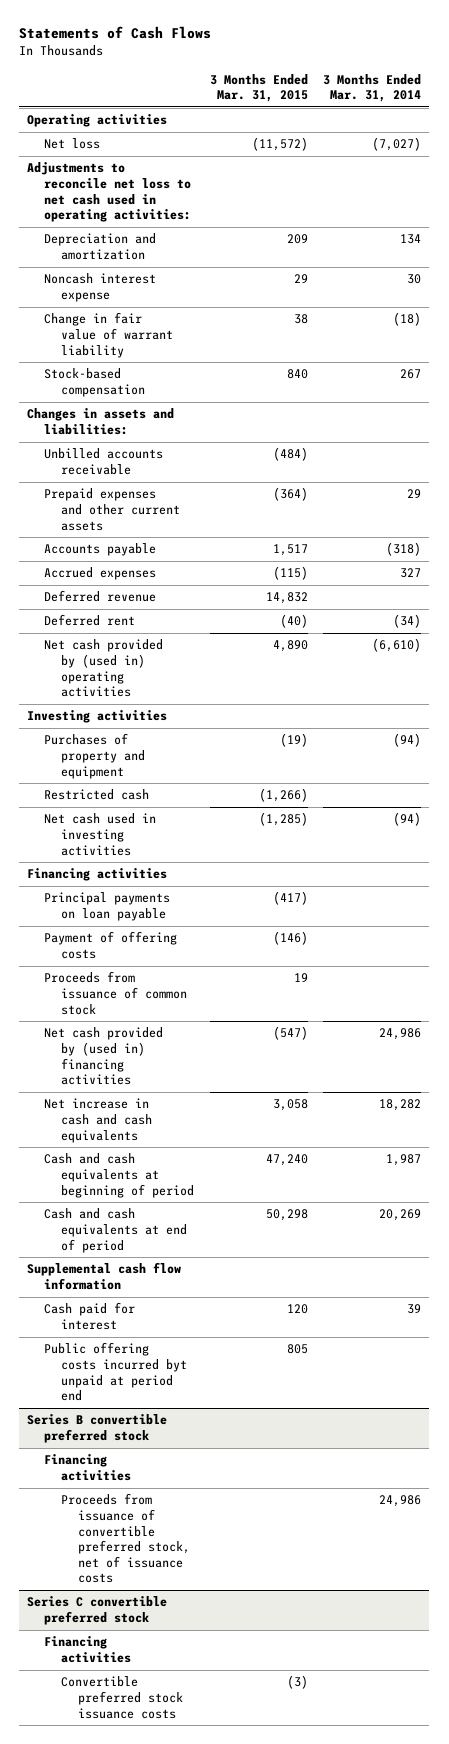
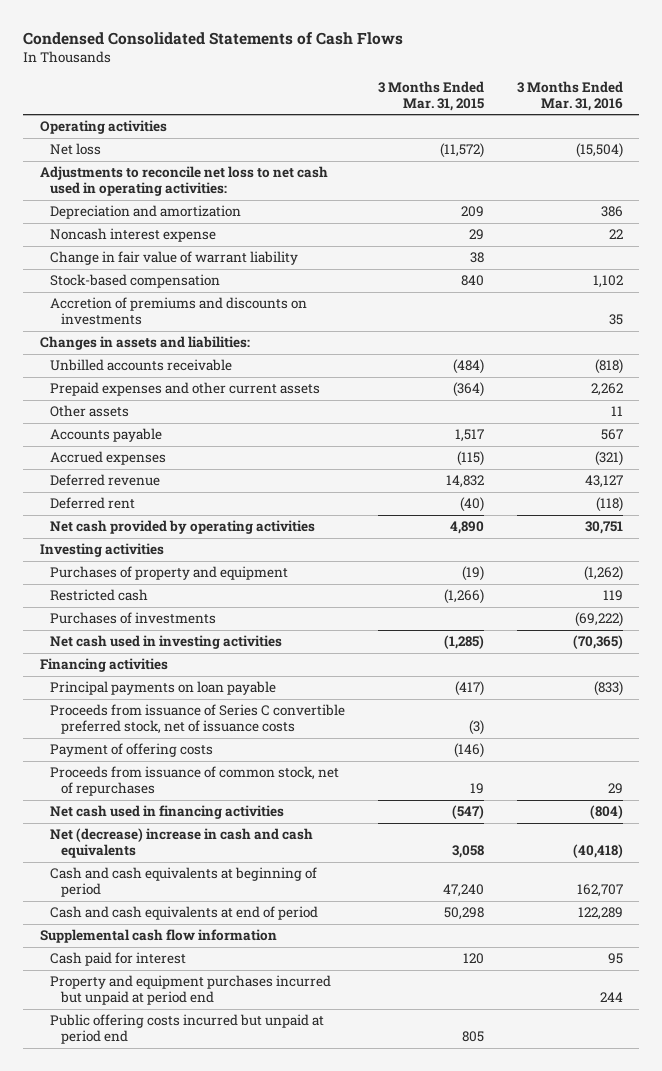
- Statements of Cash Flows
+ Condensed Consolidated Statements of Cash Flows
- | 3 Months Ended Mar. 31, 2015 | 3 Months Ended Mar. 31, 2014
+ | 3 Months Ended Mar. 31, 2015 | 3 Months Ended Mar. 31, 2016
+ Accretion of premiums and discounts on investments | | 35
+ Other assets | | 11
- Net cash provided by (used in) operating activities | 4,890 | (6,610)
+ Net cash provided by operating activities | 4,890 | 30,751
+ Purchases of investments | | (69,222)
+ Proceeds from issuance of Series C convertible preferred stock, net of issuance costs | (3) |
- Proceeds from issuance of common stock | 19 |
- Net cash provided by (used in) financing activities | (547) | 24,986
- Net increase in cash and cash equivalents | 3,058 | 18,282
+ Proceeds from issuance of common stock, net of repurchases | 19 | 29
+ Net cash used in financing activities | (547) | (804)
+ Net (decrease) increase in cash and cash equivalents | 3,058 | (40,418)
- Public offering costs incurred byt unpaid at period end | 805 |
- Series B convertible preferred stock
- Financing activities
- Proceeds from issuance of convertible preferred stock, net of issuance costs | | 24,986
- Series C convertible preferred stock
- Financing activities
- Convertible preferred stock issuance costs | (3) |
+ Property and equipment purchases incurred but unpaid at period end | | 244
+ Public offering costs incurred but unpaid at period end | 805 |

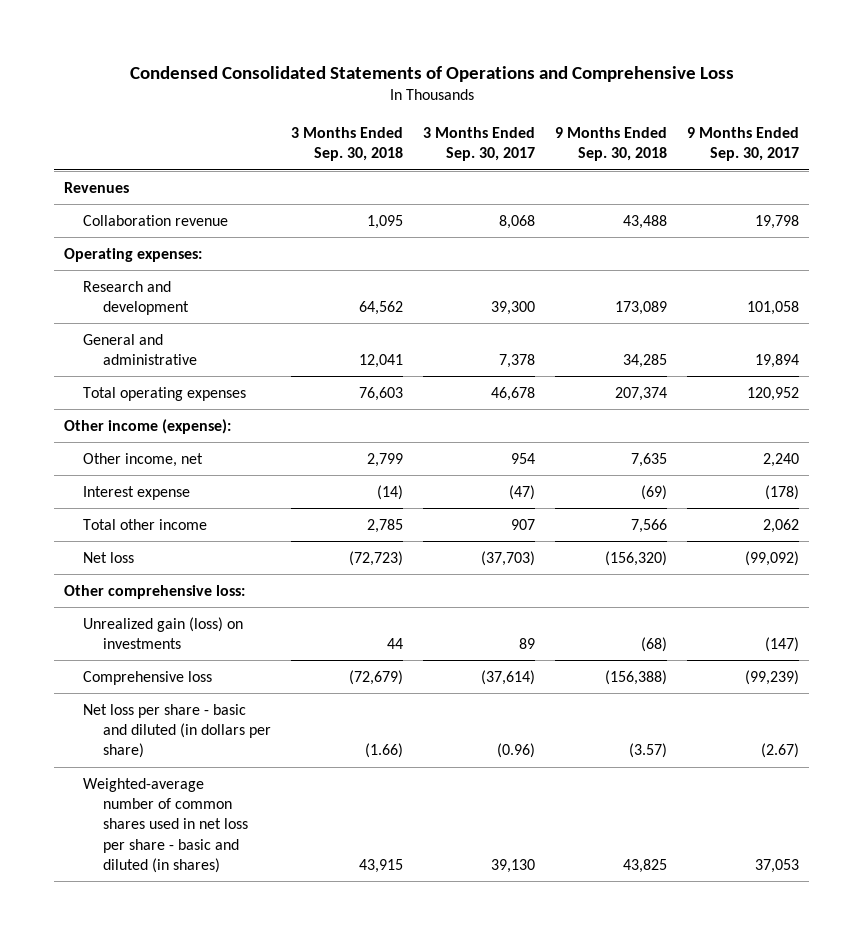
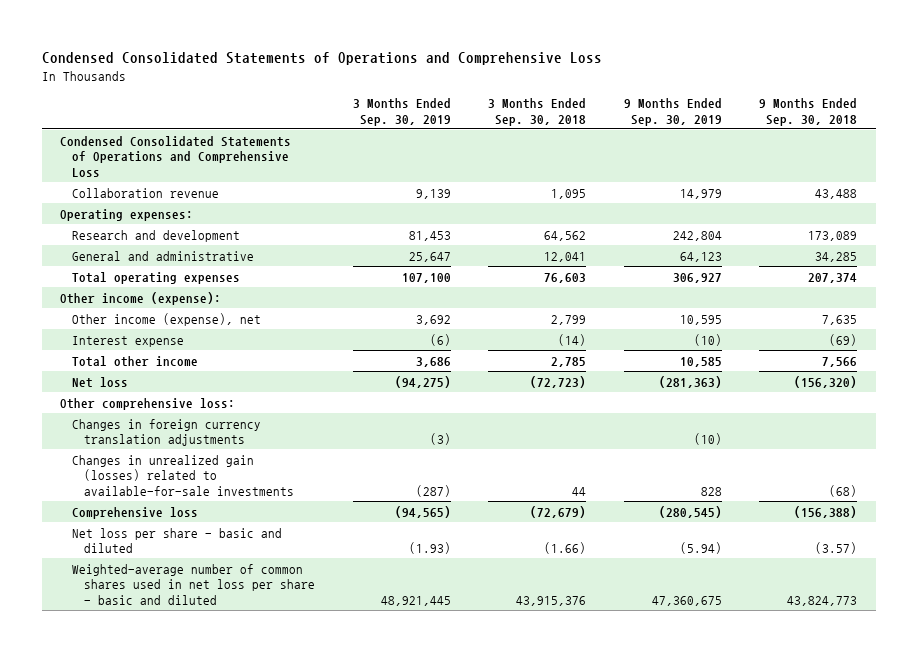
- | 3 Months Ended Sep. 30, 2018 | 3 Months Ended Sep. 30, 2017 | 9 Months Ended Sep. 30, 2018 | 9 Months Ended Sep. 30, 2017
+ | 3 Months Ended Sep. 30, 2019 | 3 Months Ended Sep. 30, 2018 | 9 Months Ended Sep. 30, 2019 | 9 Months Ended Sep. 30, 2018
- Revenues
+ Condensed Consolidated Statements of Operations and Comprehensive Loss
- Other income, net | 2,799 | 954 | 7,635 | 2,240
+ Other income (expense), net | 3,692 | 2,799 | 10,595 | 7,635
- Unrealized gain (loss) on investments | 44 | 89 | (68) | (147)
+ Changes in foreign currency translation adjustments | (3) | | (10) |
+ Changes in unrealized gain (losses) related to available-for-sale investments | (287) | 44 | 828 | (68)
- Net loss per share - basic and diluted (in dollars per share) | (1.66) | (0.96) | (3.57) | (2.67)
- Weighted-average number of common shares used in net loss per share - basic and diluted (in shares) | 43,915 | 39,130 | 43,825 | 37,053
+ Net loss per share - basic and diluted | (1.93) | (1.66) | (5.94) | (3.57)
+ Weighted-average number of common shares used in net loss per share - basic and diluted | 48,921,445 | 43,915,376 | 47,360,675 | 43,824,773

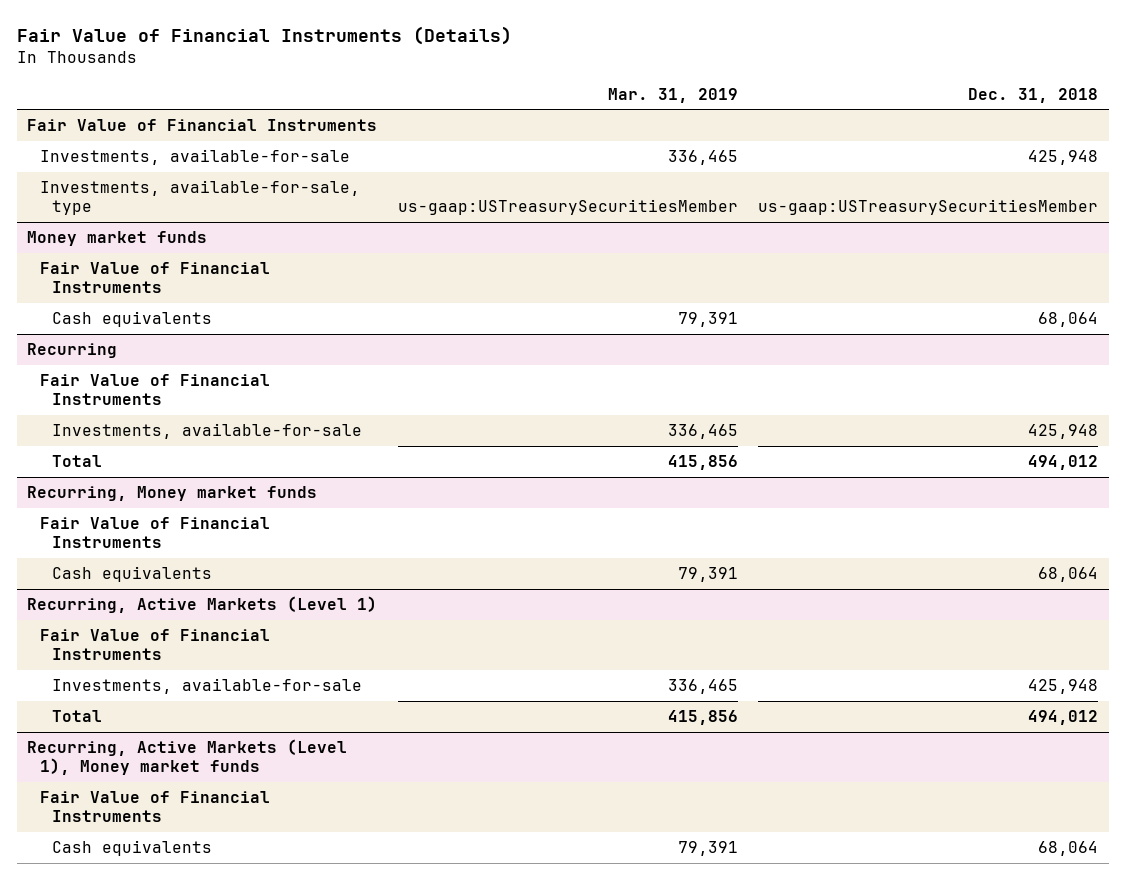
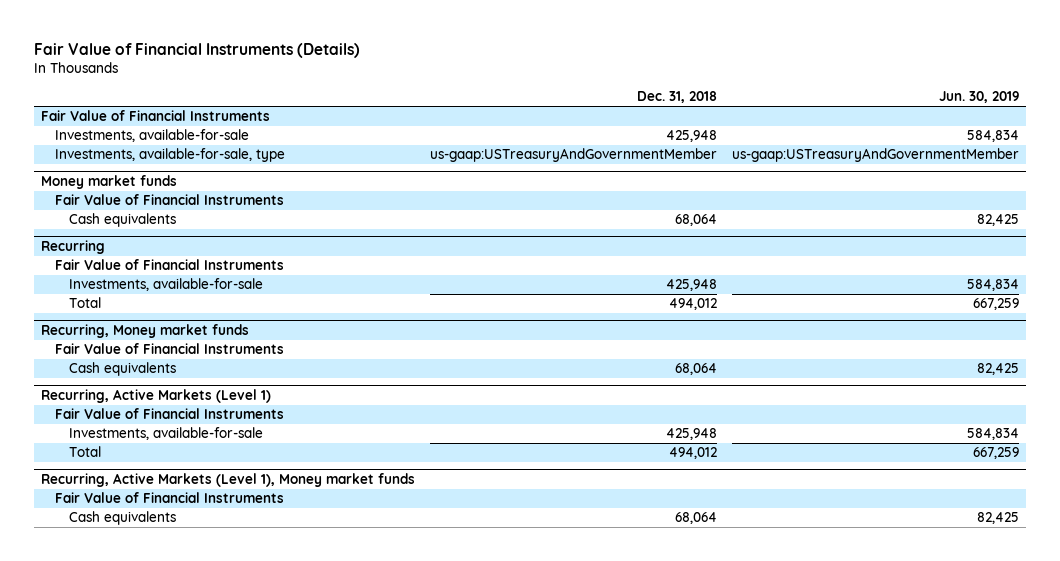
- | Mar. 31, 2019 | Dec. 31, 2018
+ | Dec. 31, 2018 | Jun. 30, 2019
- Investments, available-for-sale, type | us-gaap:USTreasurySecuritiesMember | us-gaap:USTreasurySecuritiesMember
+ Investments, available-for-sale, type | us-gaap:USTreasuryAndGovernmentMember | us-gaap:USTreasuryAndGovernmentMember

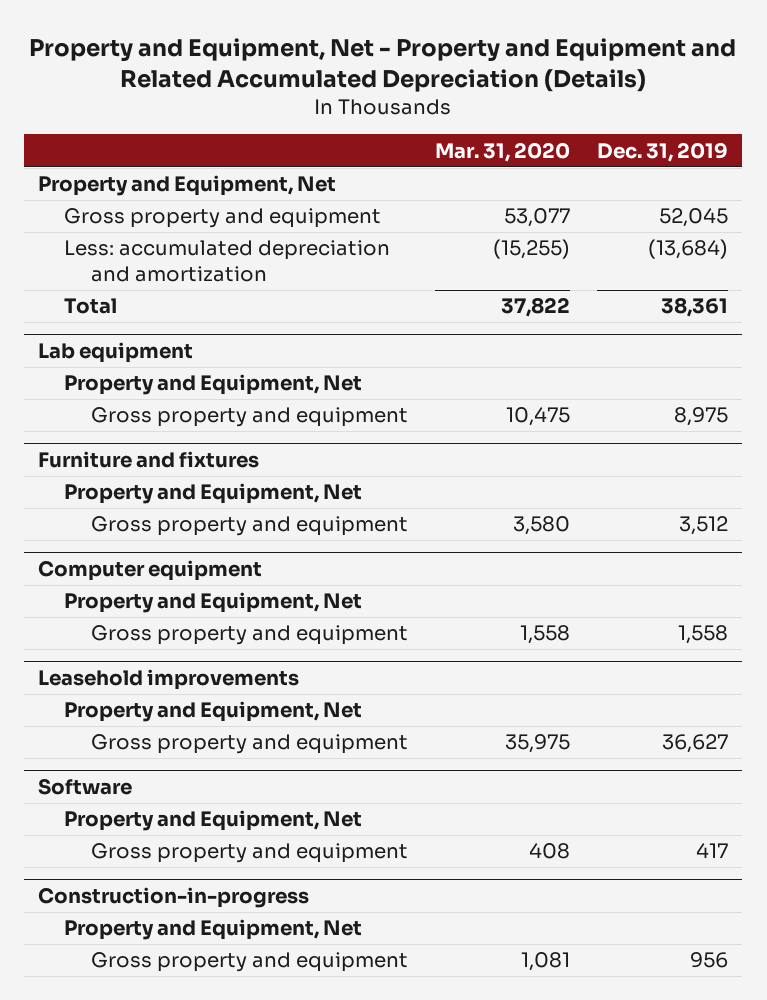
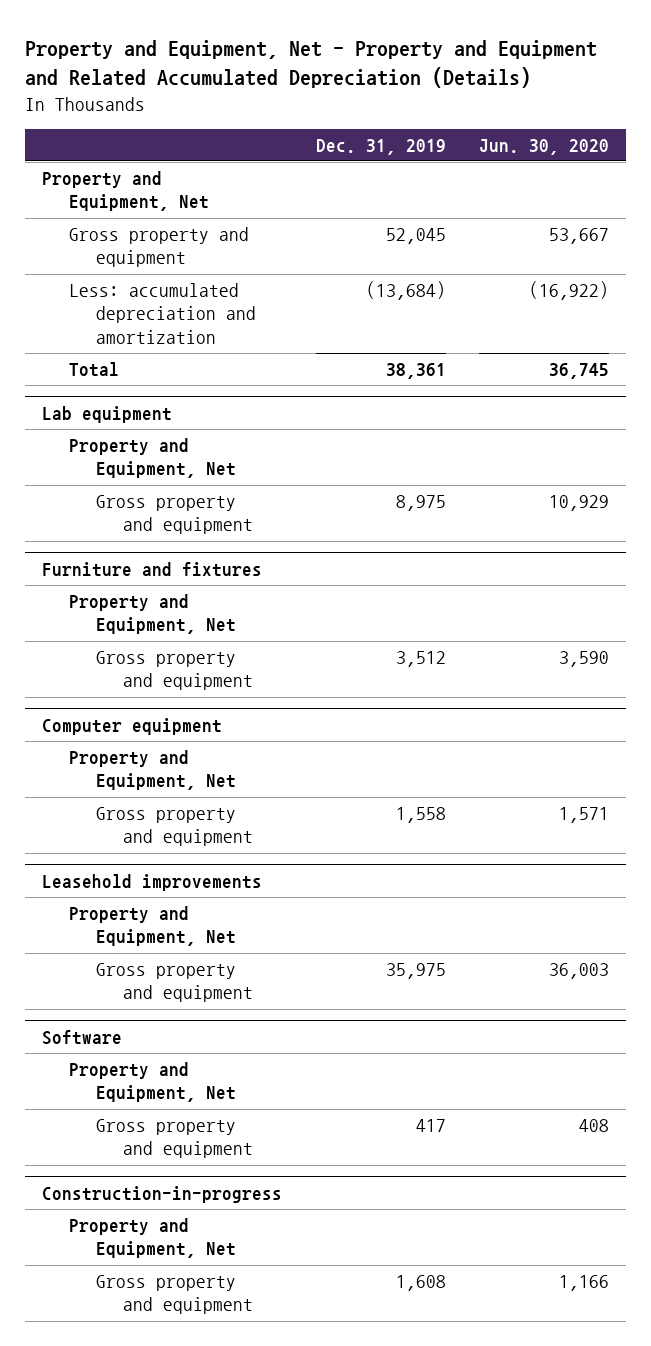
- | Mar. 31, 2020 | Dec. 31, 2019
+ | Dec. 31, 2019 | Jun. 30, 2020
@ Leasehold improvements
- Gross property and equipment | 35,975 | 36,627
+ Gross property and equipment | 35,975 | 36,003
@ Construction-in-progress
- Gross property and equipment | 1,081 | 956
+ Gross property and equipment | 1,608 | 1,166

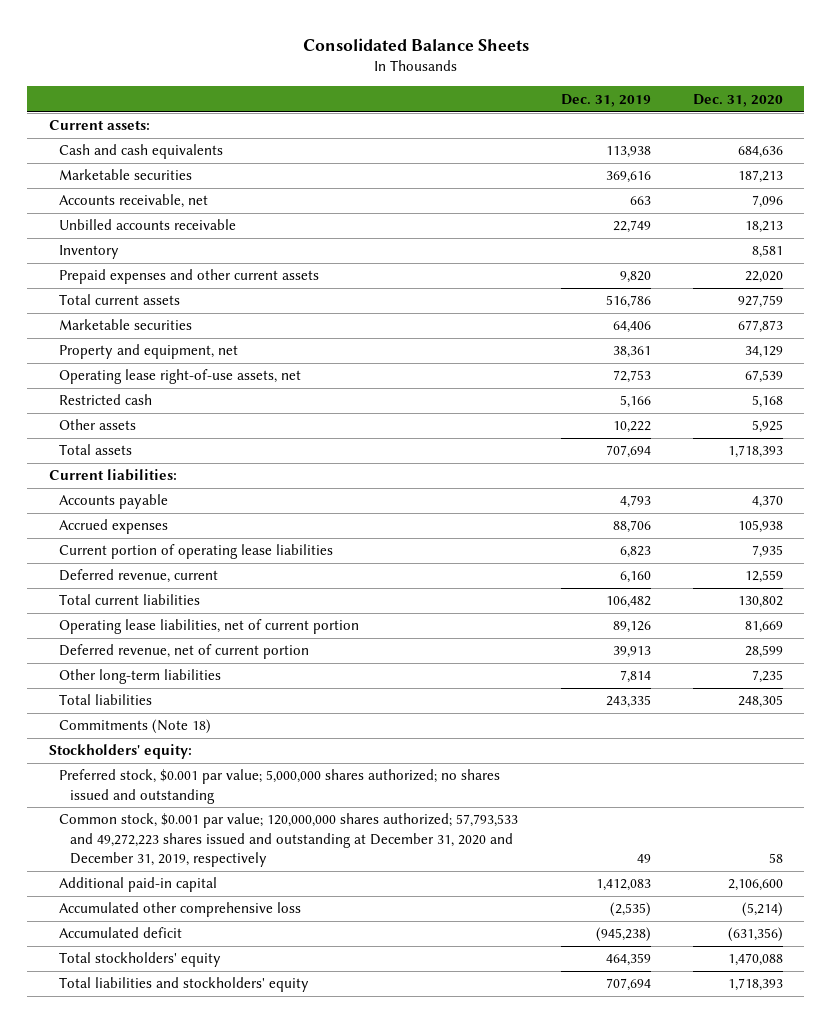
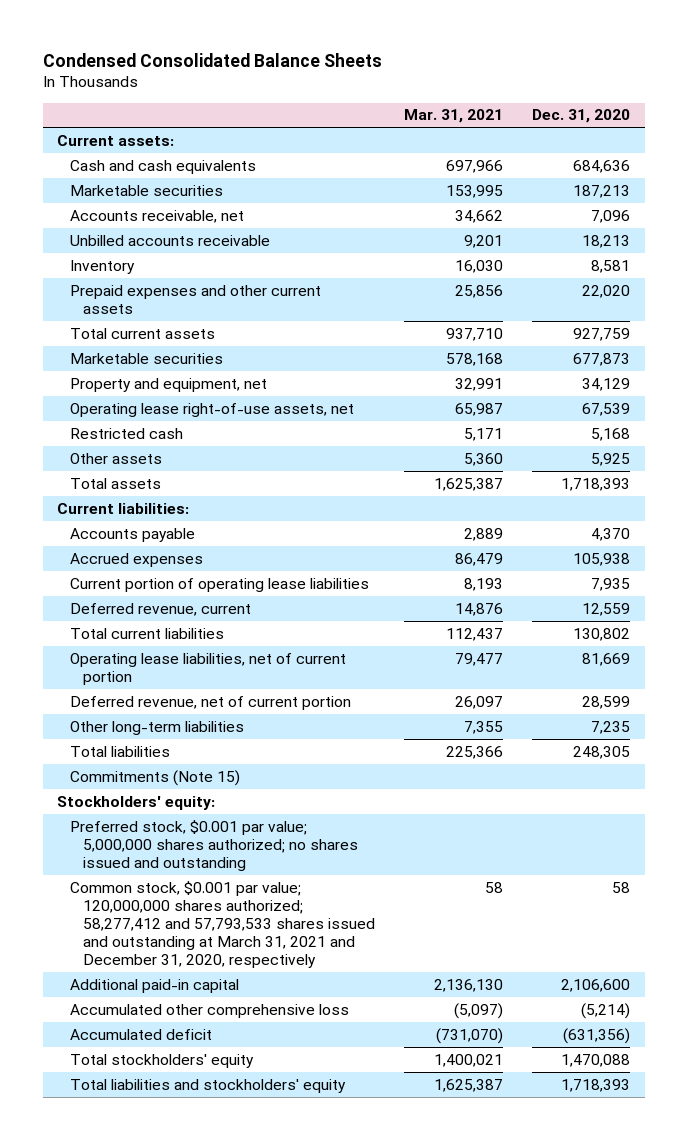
- Consolidated Balance Sheets
+ Condensed Consolidated Balance Sheets
- | Dec. 31, 2019 | Dec. 31, 2020
+ | Mar. 31, 2021 | Dec. 31, 2020
- Commitments (Note 18)
+ Commitments (Note 15)
- Common stock, $0.001 par value; 120,000,000 shares authorized; 57,793,533 and 49,272,223 shares issued and outstanding at December 31, 2020 and December 31, 2019, respectively | 49 | 58
+ Common stock, $0.001 par value; 120,000,000 shares authorized; 58,277,412 and 57,793,533 shares issued and outstanding at March 31, 2021 and December 31, 2020, respectively | 58 | 58

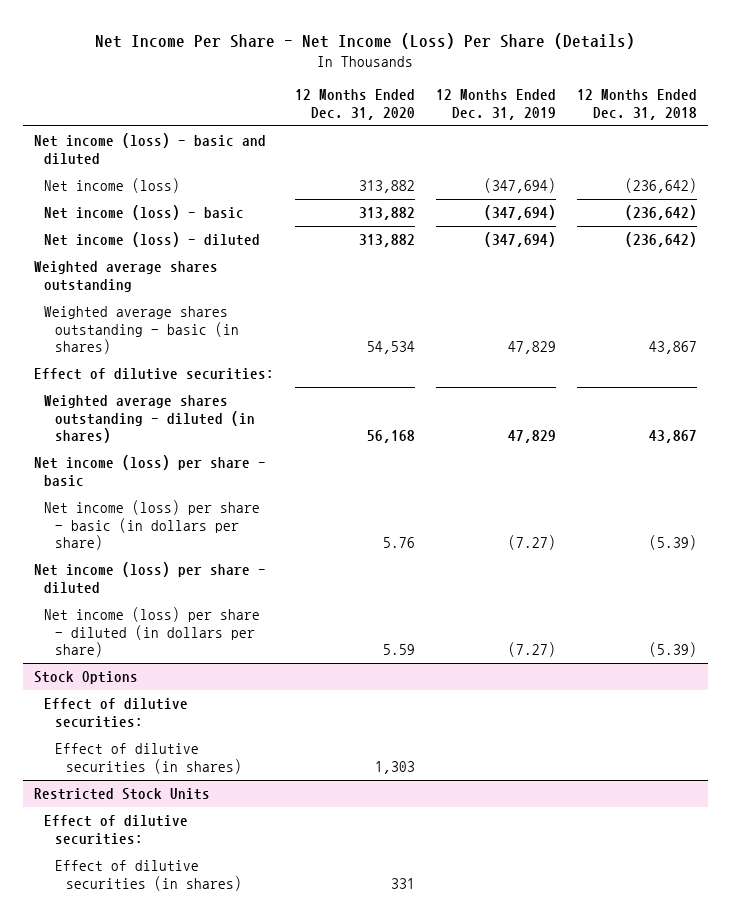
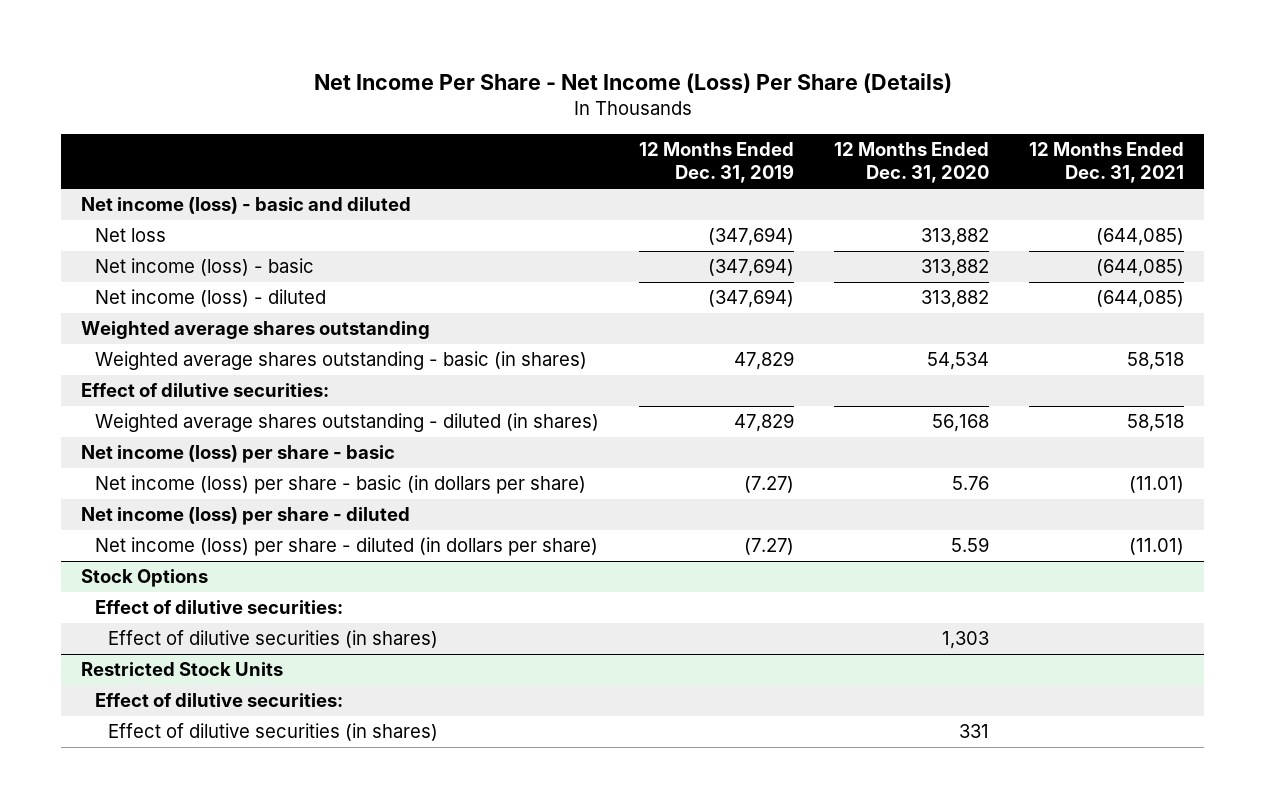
- | 12 Months Ended Dec. 31, 2020 | 12 Months Ended Dec. 31, 2019 | 12 Months Ended Dec. 31, 2018
+ | 12 Months Ended Dec. 31, 2019 | 12 Months Ended Dec. 31, 2020 | 12 Months Ended Dec. 31, 2021
- Net income (loss) | 313,882 | (347,694) | (236,642)
+ Net loss | (347,694) | 313,882 | (644,085)

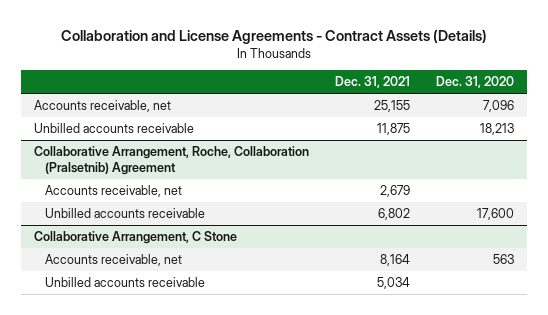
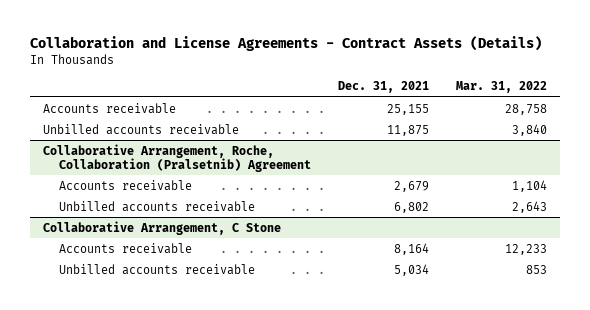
- | Dec. 31, 2021 | Dec. 31, 2020
+ | Dec. 31, 2021 | Mar. 31, 2022
- Accounts receivable, net | 25,155 | 7,096
+ Accounts receivable | 25,155 | 28,758
@ Collaborative Arrangement, Roche, Collaboration (Pralsetnib) Agreement
- Accounts receivable, net | 2,679 |
+ Accounts receivable | 2,679 | 1,104
@ Collaborative Arrangement, C Stone
- Accounts receivable, net | 8,164 | 563
+ Accounts receivable | 8,164 | 12,233

